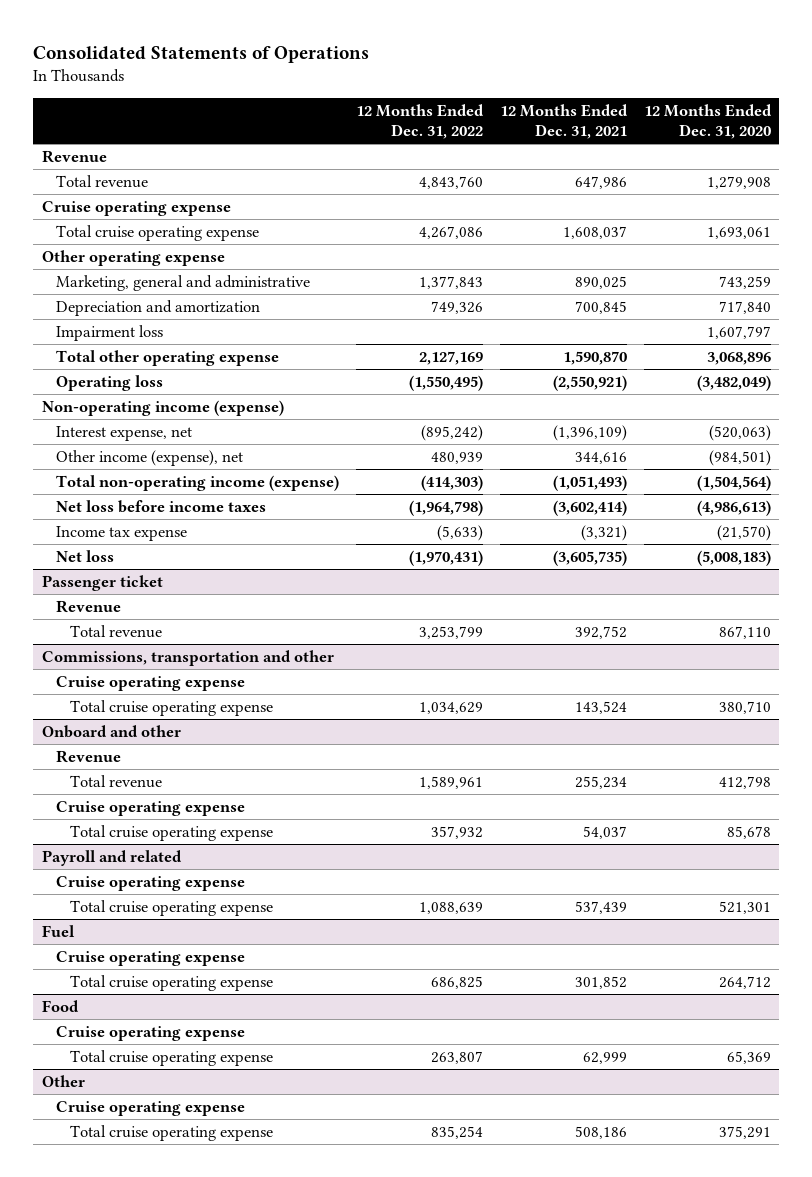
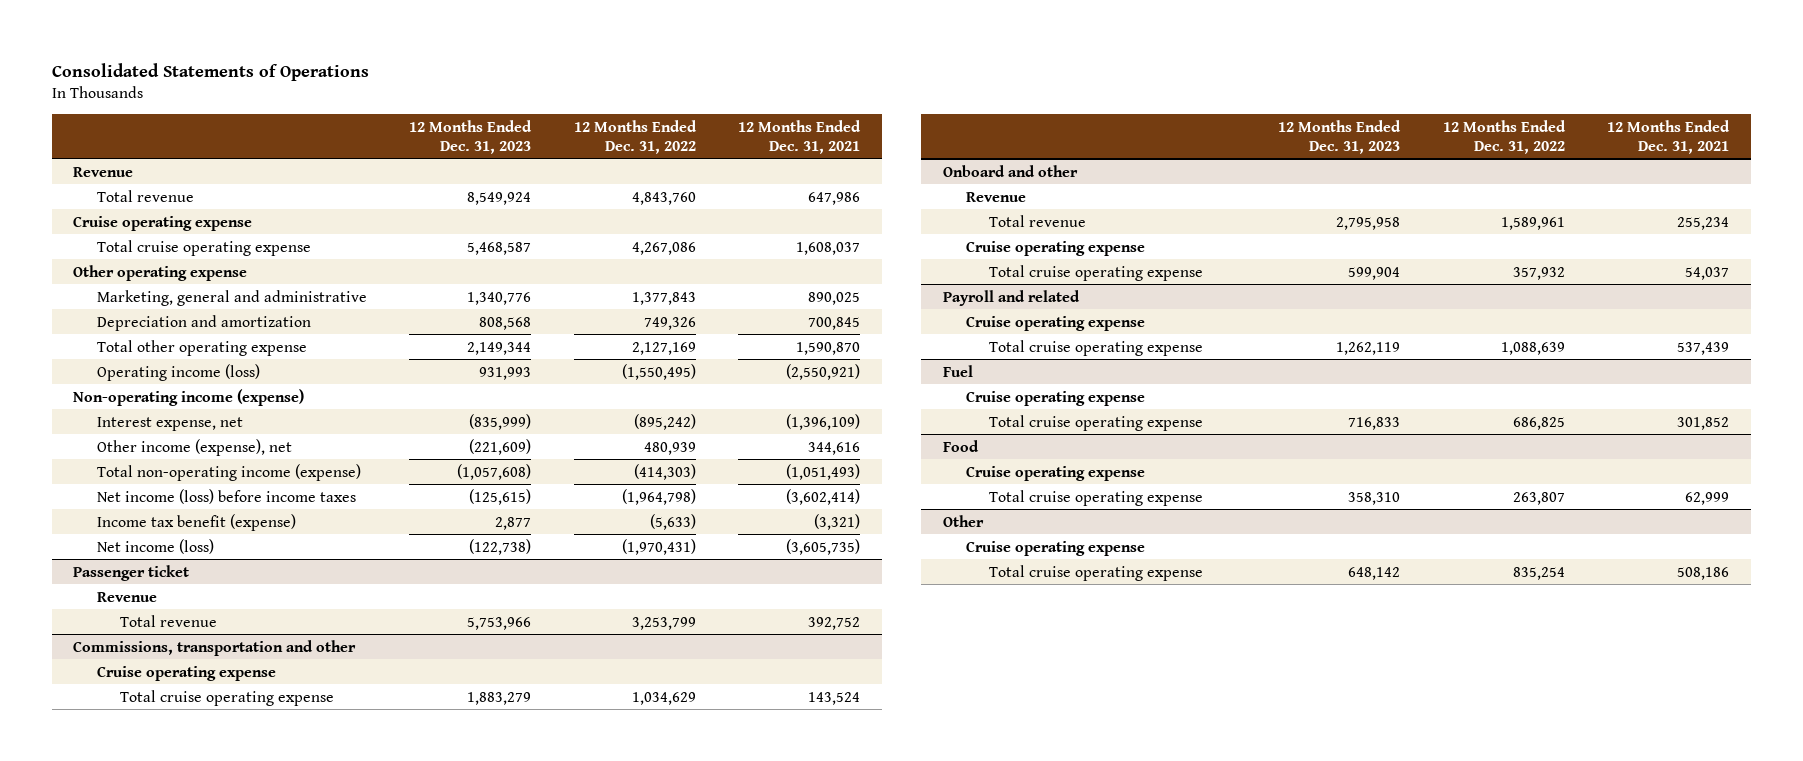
- | 12 Months Ended Dec. 31, 2022 | 12 Months Ended Dec. 31, 2021 | 12 Months Ended Dec. 31, 2020
+ | 12 Months Ended Dec. 31, 2023 | 12 Months Ended Dec. 31, 2022 | 12 Months Ended Dec. 31, 2021
- Impairment loss | | | 1,607,797
- Operating loss | (1,550,495) | (2,550,921) | (3,482,049)
+ Operating income (loss) | 931,993 | (1,550,495) | (2,550,921)
- Net loss before income taxes | (1,964,798) | (3,602,414) | (4,986,613)
- Income tax expense | (5,633) | (3,321) | (21,570)
- Net loss | (1,970,431) | (3,605,735) | (5,008,183)
+ Net income (loss) before income taxes | (125,615) | (1,964,798) | (3,602,414)
+ Income tax benefit (expense) | 2,877 | (5,633) | (3,321)
+ Net income (loss) | (122,738) | (1,970,431) | (3,605,735)

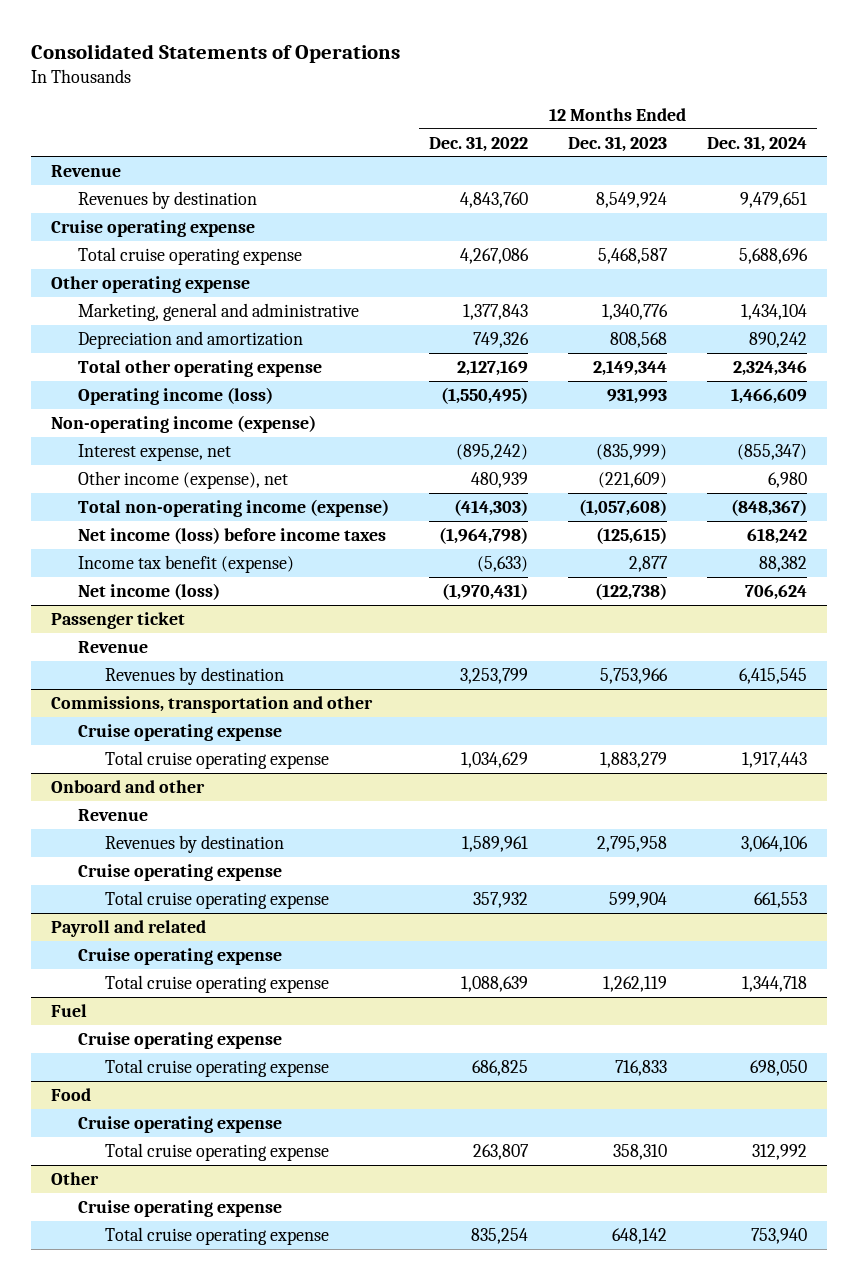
- | 12 Months Ended Dec. 31, 2023 | 12 Months Ended Dec. 31, 2022 | 12 Months Ended Dec. 31, 2021
+ | 12 Months Ended Dec. 31, 2022 | 12 Months Ended Dec. 31, 2023 | 12 Months Ended Dec. 31, 2024
- Total revenue | 8,549,924 | 4,843,760 | 647,986
+ Revenues by destination | 4,843,760 | 8,549,924 | 9,479,651
@ Passenger ticket
- Total revenue | 5,753,966 | 3,253,799 | 392,752
+ Revenues by destination | 3,253,799 | 5,753,966 | 6,415,545
@ Onboard and other
- Total revenue | 2,795,958 | 1,589,961 | 255,234
+ Revenues by destination | 1,589,961 | 2,795,958 | 3,064,106

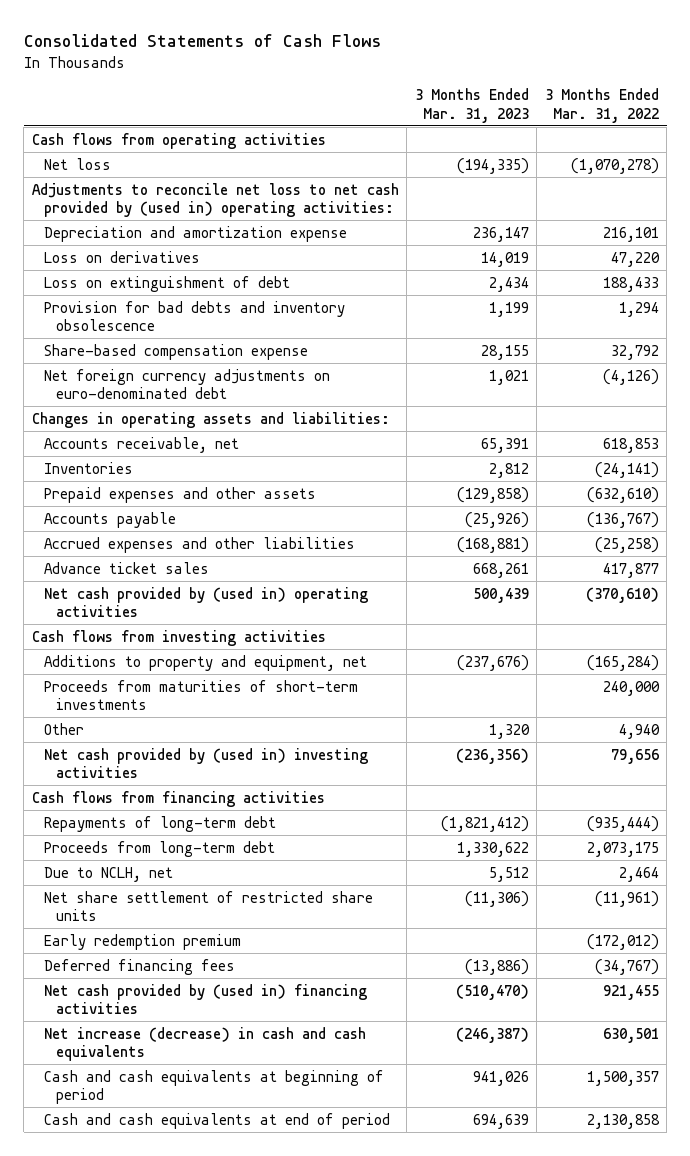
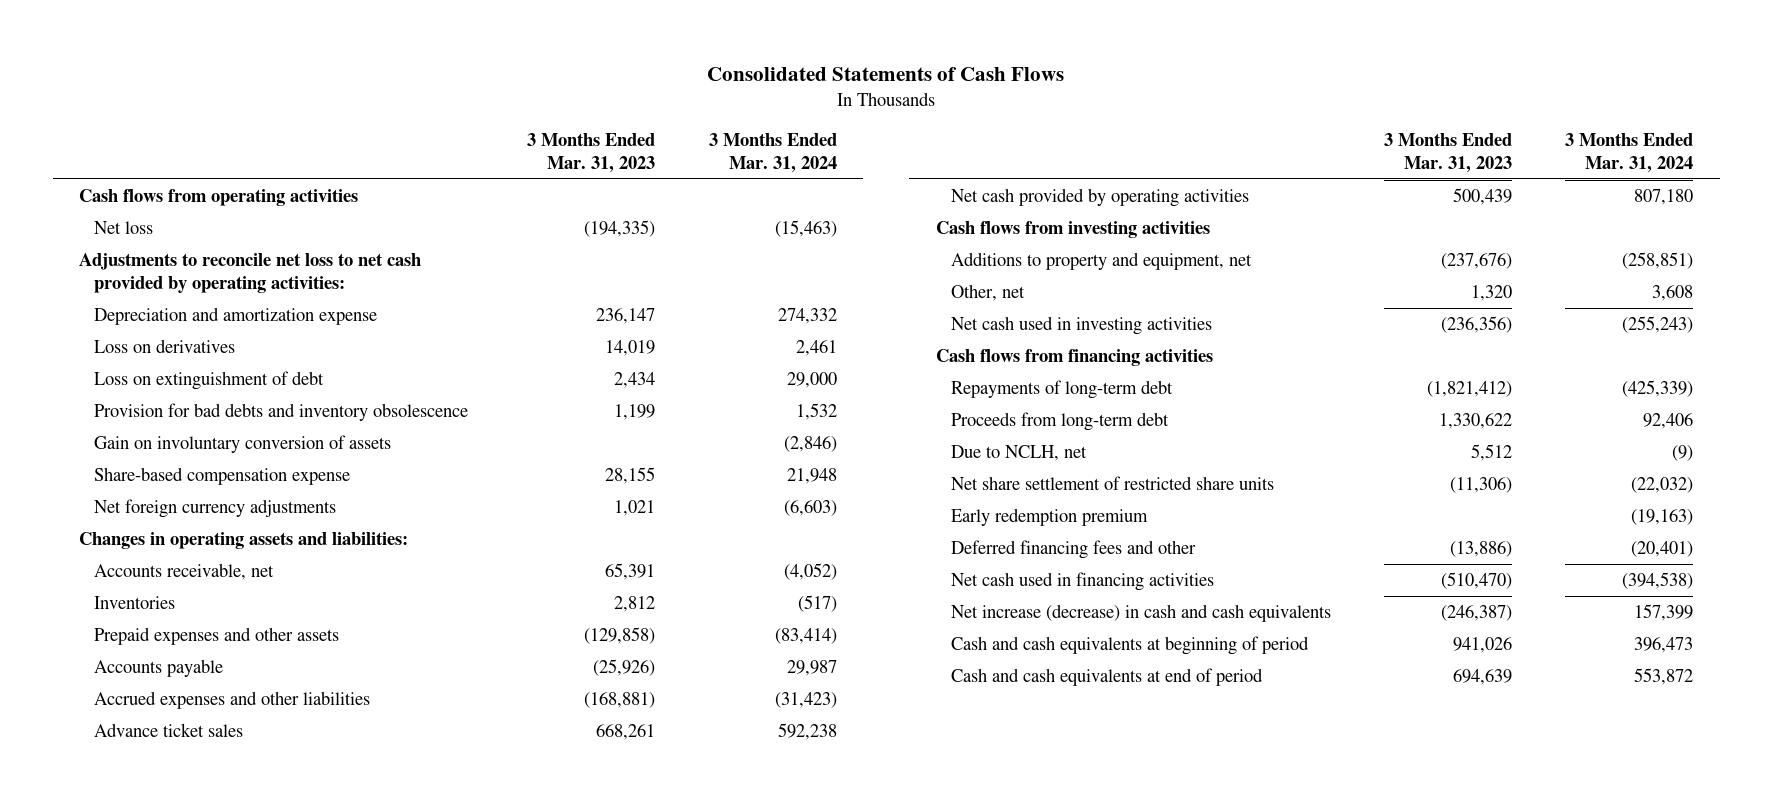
- | 3 Months Ended Mar. 31, 2023 | 3 Months Ended Mar. 31, 2022
+ | 3 Months Ended Mar. 31, 2023 | 3 Months Ended Mar. 31, 2024
- Adjustments to reconcile net loss to net cash provided by (used in) operating activities:
+ Adjustments to reconcile net loss to net cash provided by operating activities:
+ Gain on involuntary conversion of assets | | (2,846)
- Net foreign currency adjustments on euro-denominated debt | 1,021 | (4,126)
+ Net foreign currency adjustments | 1,021 | (6,603)
- Net cash provided by (used in) operating activities | 500,439 | (370,610)
+ Net cash provided by operating activities | 500,439 | 807,180
- Proceeds from maturities of short-term investments | | 240,000
- Other | 1,320 | 4,940
- Net cash provided by (used in) investing activities | (236,356) | 79,656
+ Other, net | 1,320 | 3,608
+ Net cash used in investing activities | (236,356) | (255,243)
- Deferred financing fees | (13,886) | (34,767)
- Net cash provided by (used in) financing activities | (510,470) | 921,455
+ Deferred financing fees and other | (13,886) | (20,401)
+ Net cash used in financing activities | (510,470) | (394,538)

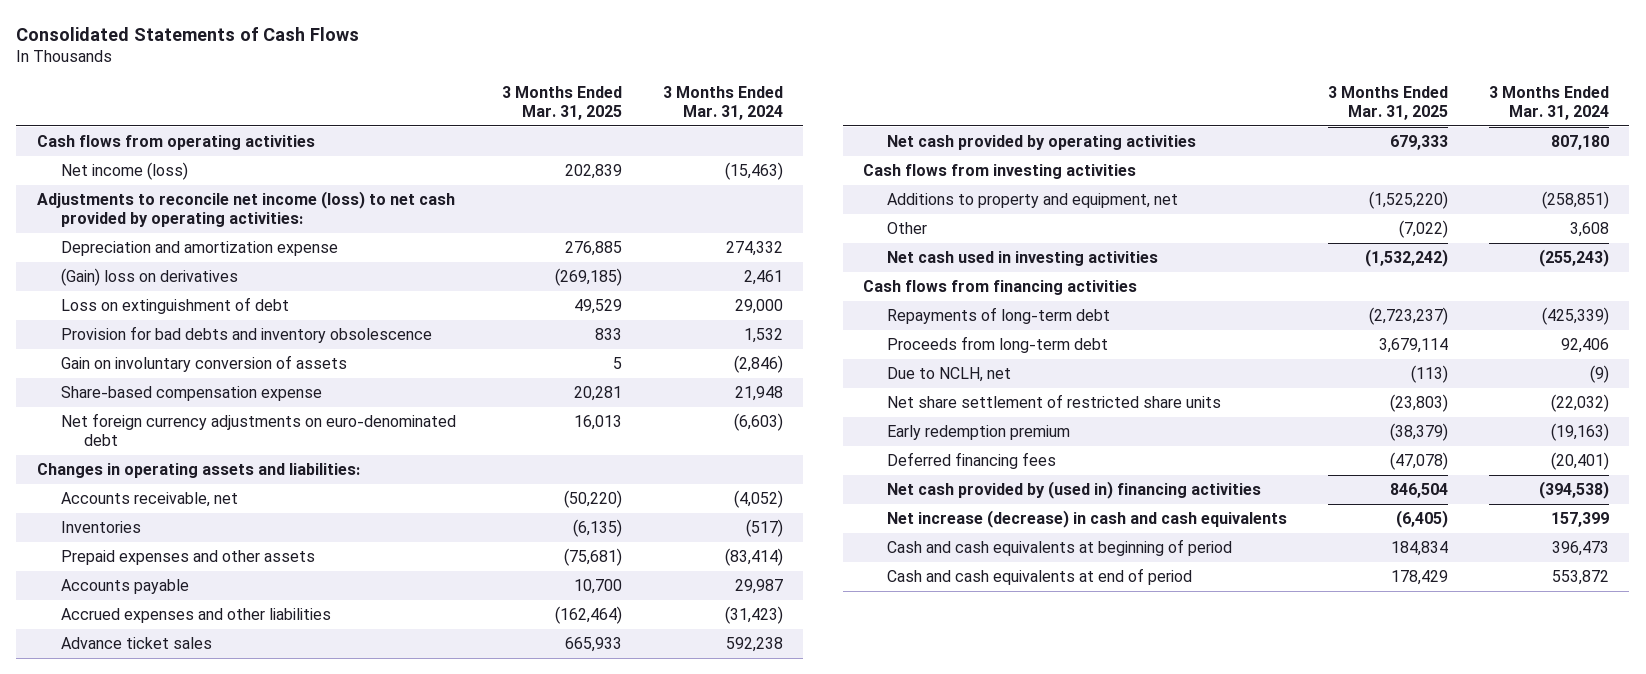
- | 3 Months Ended Mar. 31, 2023 | 3 Months Ended Mar. 31, 2024
+ | 3 Months Ended Mar. 31, 2025 | 3 Months Ended Mar. 31, 2024
- Net loss | (194,335) | (15,463)
- Adjustments to reconcile net loss to net cash provided by operating activities:
+ Net income (loss) | 202,839 | (15,463)
+ Adjustments to reconcile net income (loss) to net cash provided by operating activities:
- Loss on derivatives | 14,019 | 2,461
+ (Gain) loss on derivatives | (269,185) | 2,461
- Net foreign currency adjustments | 1,021 | (6,603)
+ Net foreign currency adjustments on euro-denominated debt | 16,013 | (6,603)
- Other, net | 1,320 | 3,608
+ Other | (7,022) | 3,608
- Deferred financing fees and other | (13,886) | (20,401)
- Net cash used in financing activities | (510,470) | (394,538)
+ Deferred financing fees | (47,078) | (20,401)
+ Net cash provided by (used in) financing activities | 846,504 | (394,538)

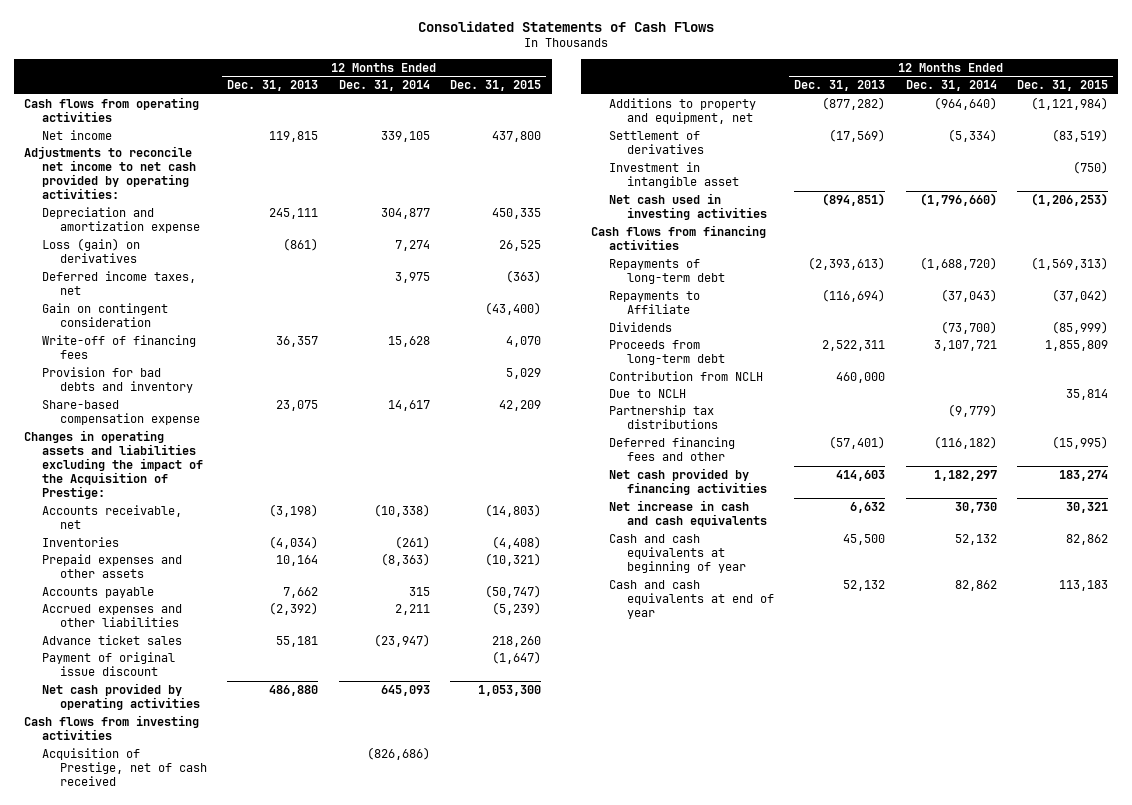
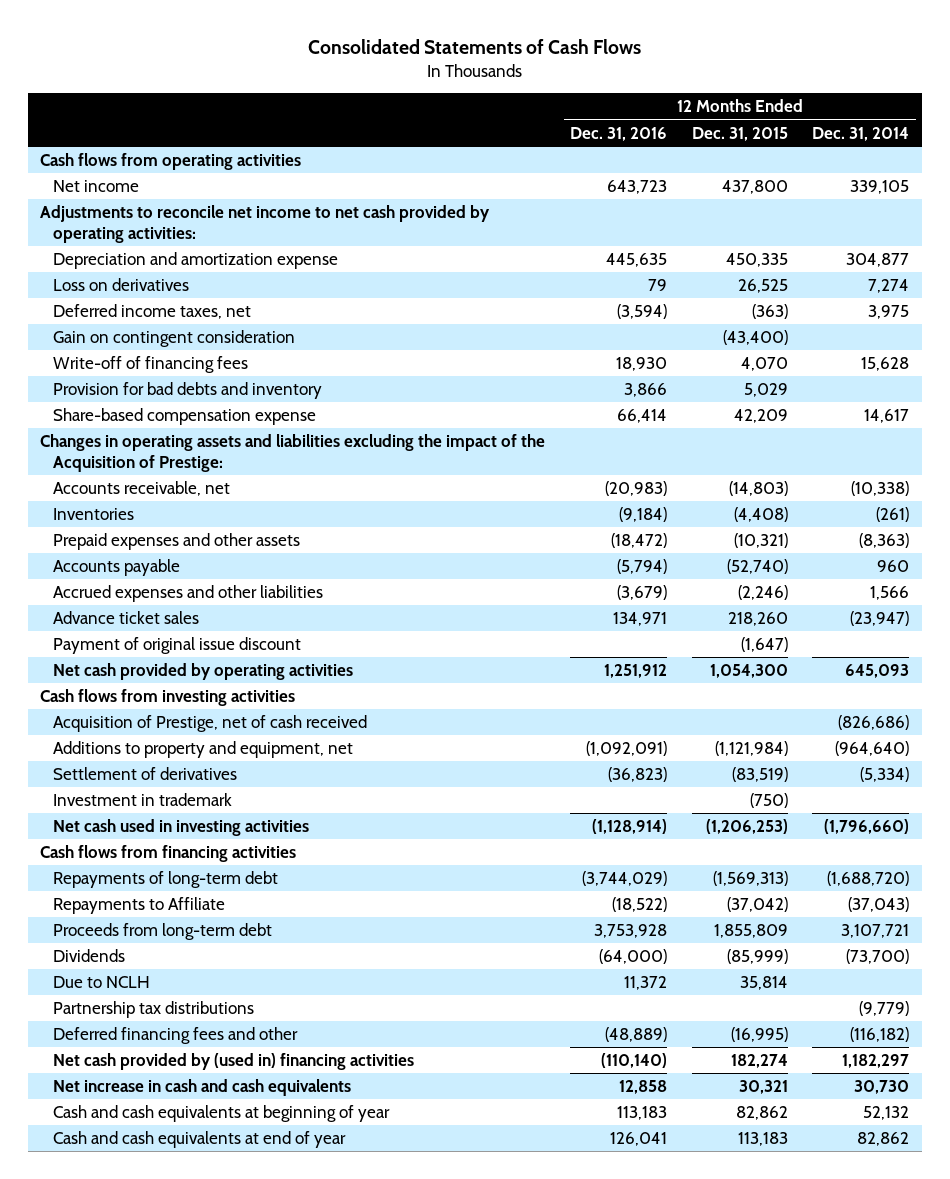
- | 12 Months Ended Dec. 31, 2013 | 12 Months Ended Dec. 31, 2014 | 12 Months Ended Dec. 31, 2015
+ | 12 Months Ended Dec. 31, 2016 | 12 Months Ended Dec. 31, 2015 | 12 Months Ended Dec. 31, 2014
- Loss (gain) on derivatives | (861) | 7,274 | 26,525
+ Loss on derivatives | 79 | 26,525 | 7,274
- Accounts payable | 7,662 | 315 | (50,747)
- Accrued expenses and other liabilities | (2,392) | 2,211 | (5,239)
+ Accounts payable | (5,794) | (52,740) | 960
+ Accrued expenses and other liabilities | (3,679) | (2,246) | 1,566
- Net cash provided by operating activities | 486,880 | 645,093 | 1,053,300
+ Net cash provided by operating activities | 1,251,912 | 1,054,300 | 645,093
- Investment in intangible asset | | | (750)
+ Investment in trademark | | (750) |
- Contribution from NCLH | 460,000 | |
moved down: Dividends | (64,000) | (85,999) | (73,700)
- Deferred financing fees and other | (57,401) | (116,182) | (15,995)
- Net cash provided by financing activities | 414,603 | 1,182,297 | 183,274
+ Deferred financing fees and other | (48,889) | (16,995) | (116,182)
+ Net cash provided by (used in) financing activities | (110,140) | 182,274 | 1,182,297

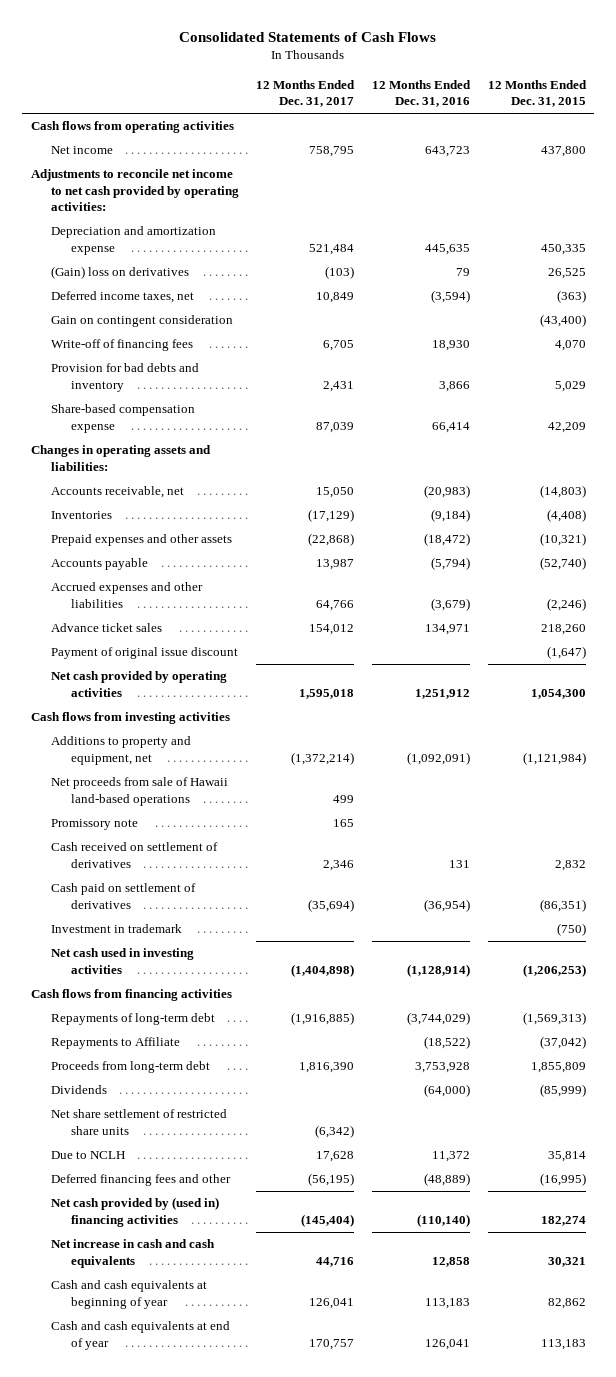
- | 12 Months Ended Dec. 31, 2016 | 12 Months Ended Dec. 31, 2015 | 12 Months Ended Dec. 31, 2014
+ | 12 Months Ended Dec. 31, 2017 | 12 Months Ended Dec. 31, 2016 | 12 Months Ended Dec. 31, 2015
- Loss on derivatives | 79 | 26,525 | 7,274
+ (Gain) loss on derivatives | (103) | 79 | 26,525
- Changes in operating assets and liabilities excluding the impact of the Acquisition of Prestige:
+ Changes in operating assets and liabilities:
- Acquisition of Prestige, net of cash received | | | (826,686)
- Settlement of derivatives | (36,823) | (83,519) | (5,334)
+ Net proceeds from sale of Hawaii land-based operations | 499 | |
+ Promissory note | 165 | |
+ Cash received on settlement of derivatives | 2,346 | 131 | 2,832
+ Cash paid on settlement of derivatives | (35,694) | (36,954) | (86,351)
+ Net share settlement of restricted share units | (6,342) | |
- Partnership tax distributions | | | (9,779)

